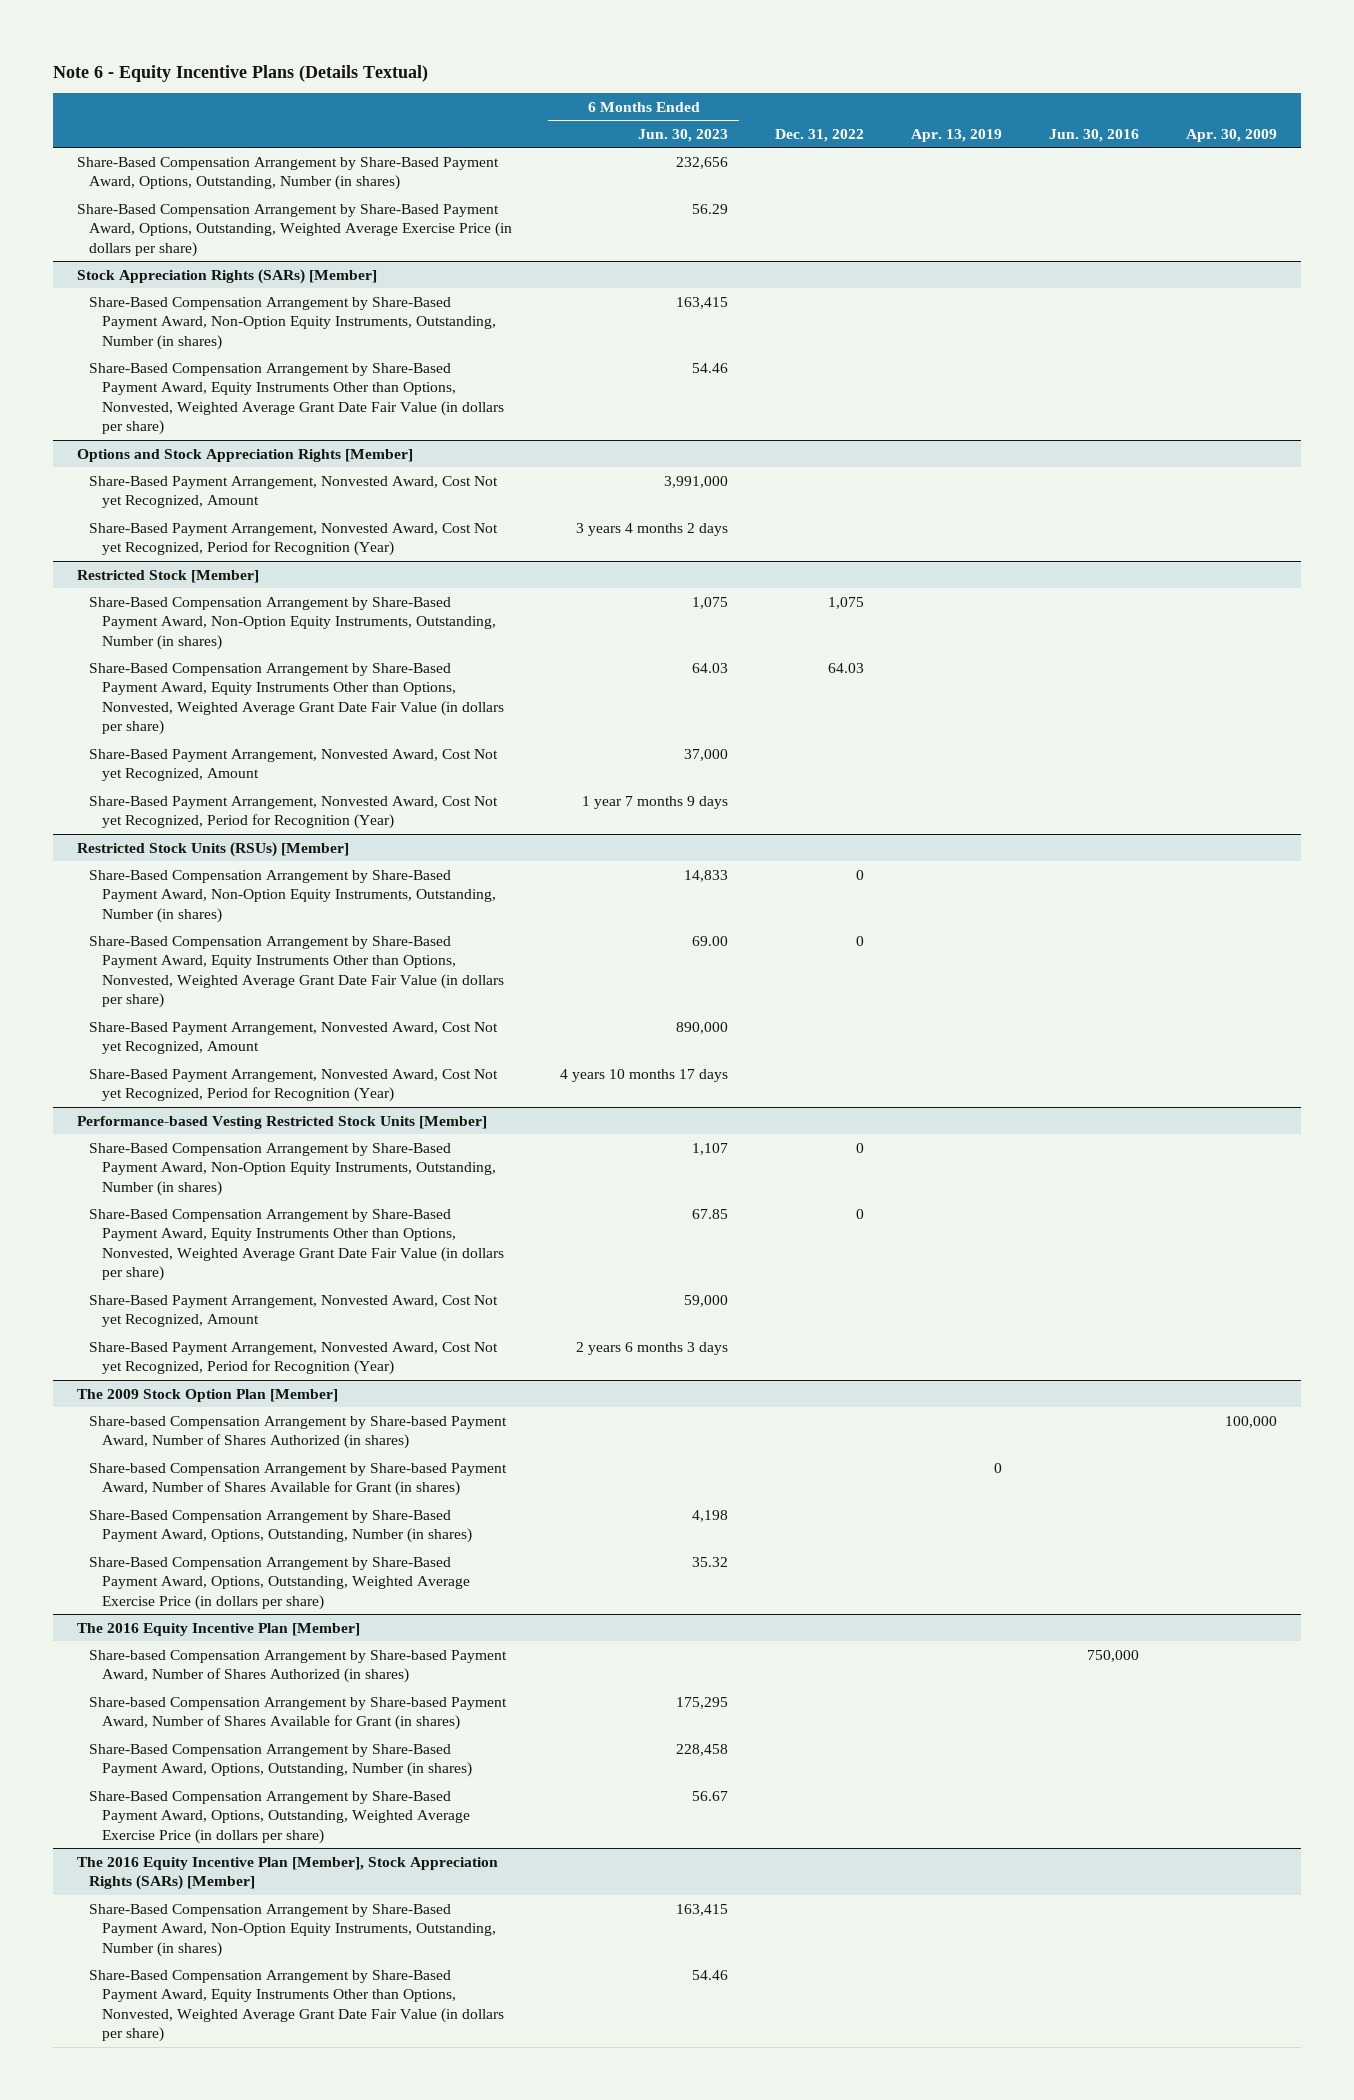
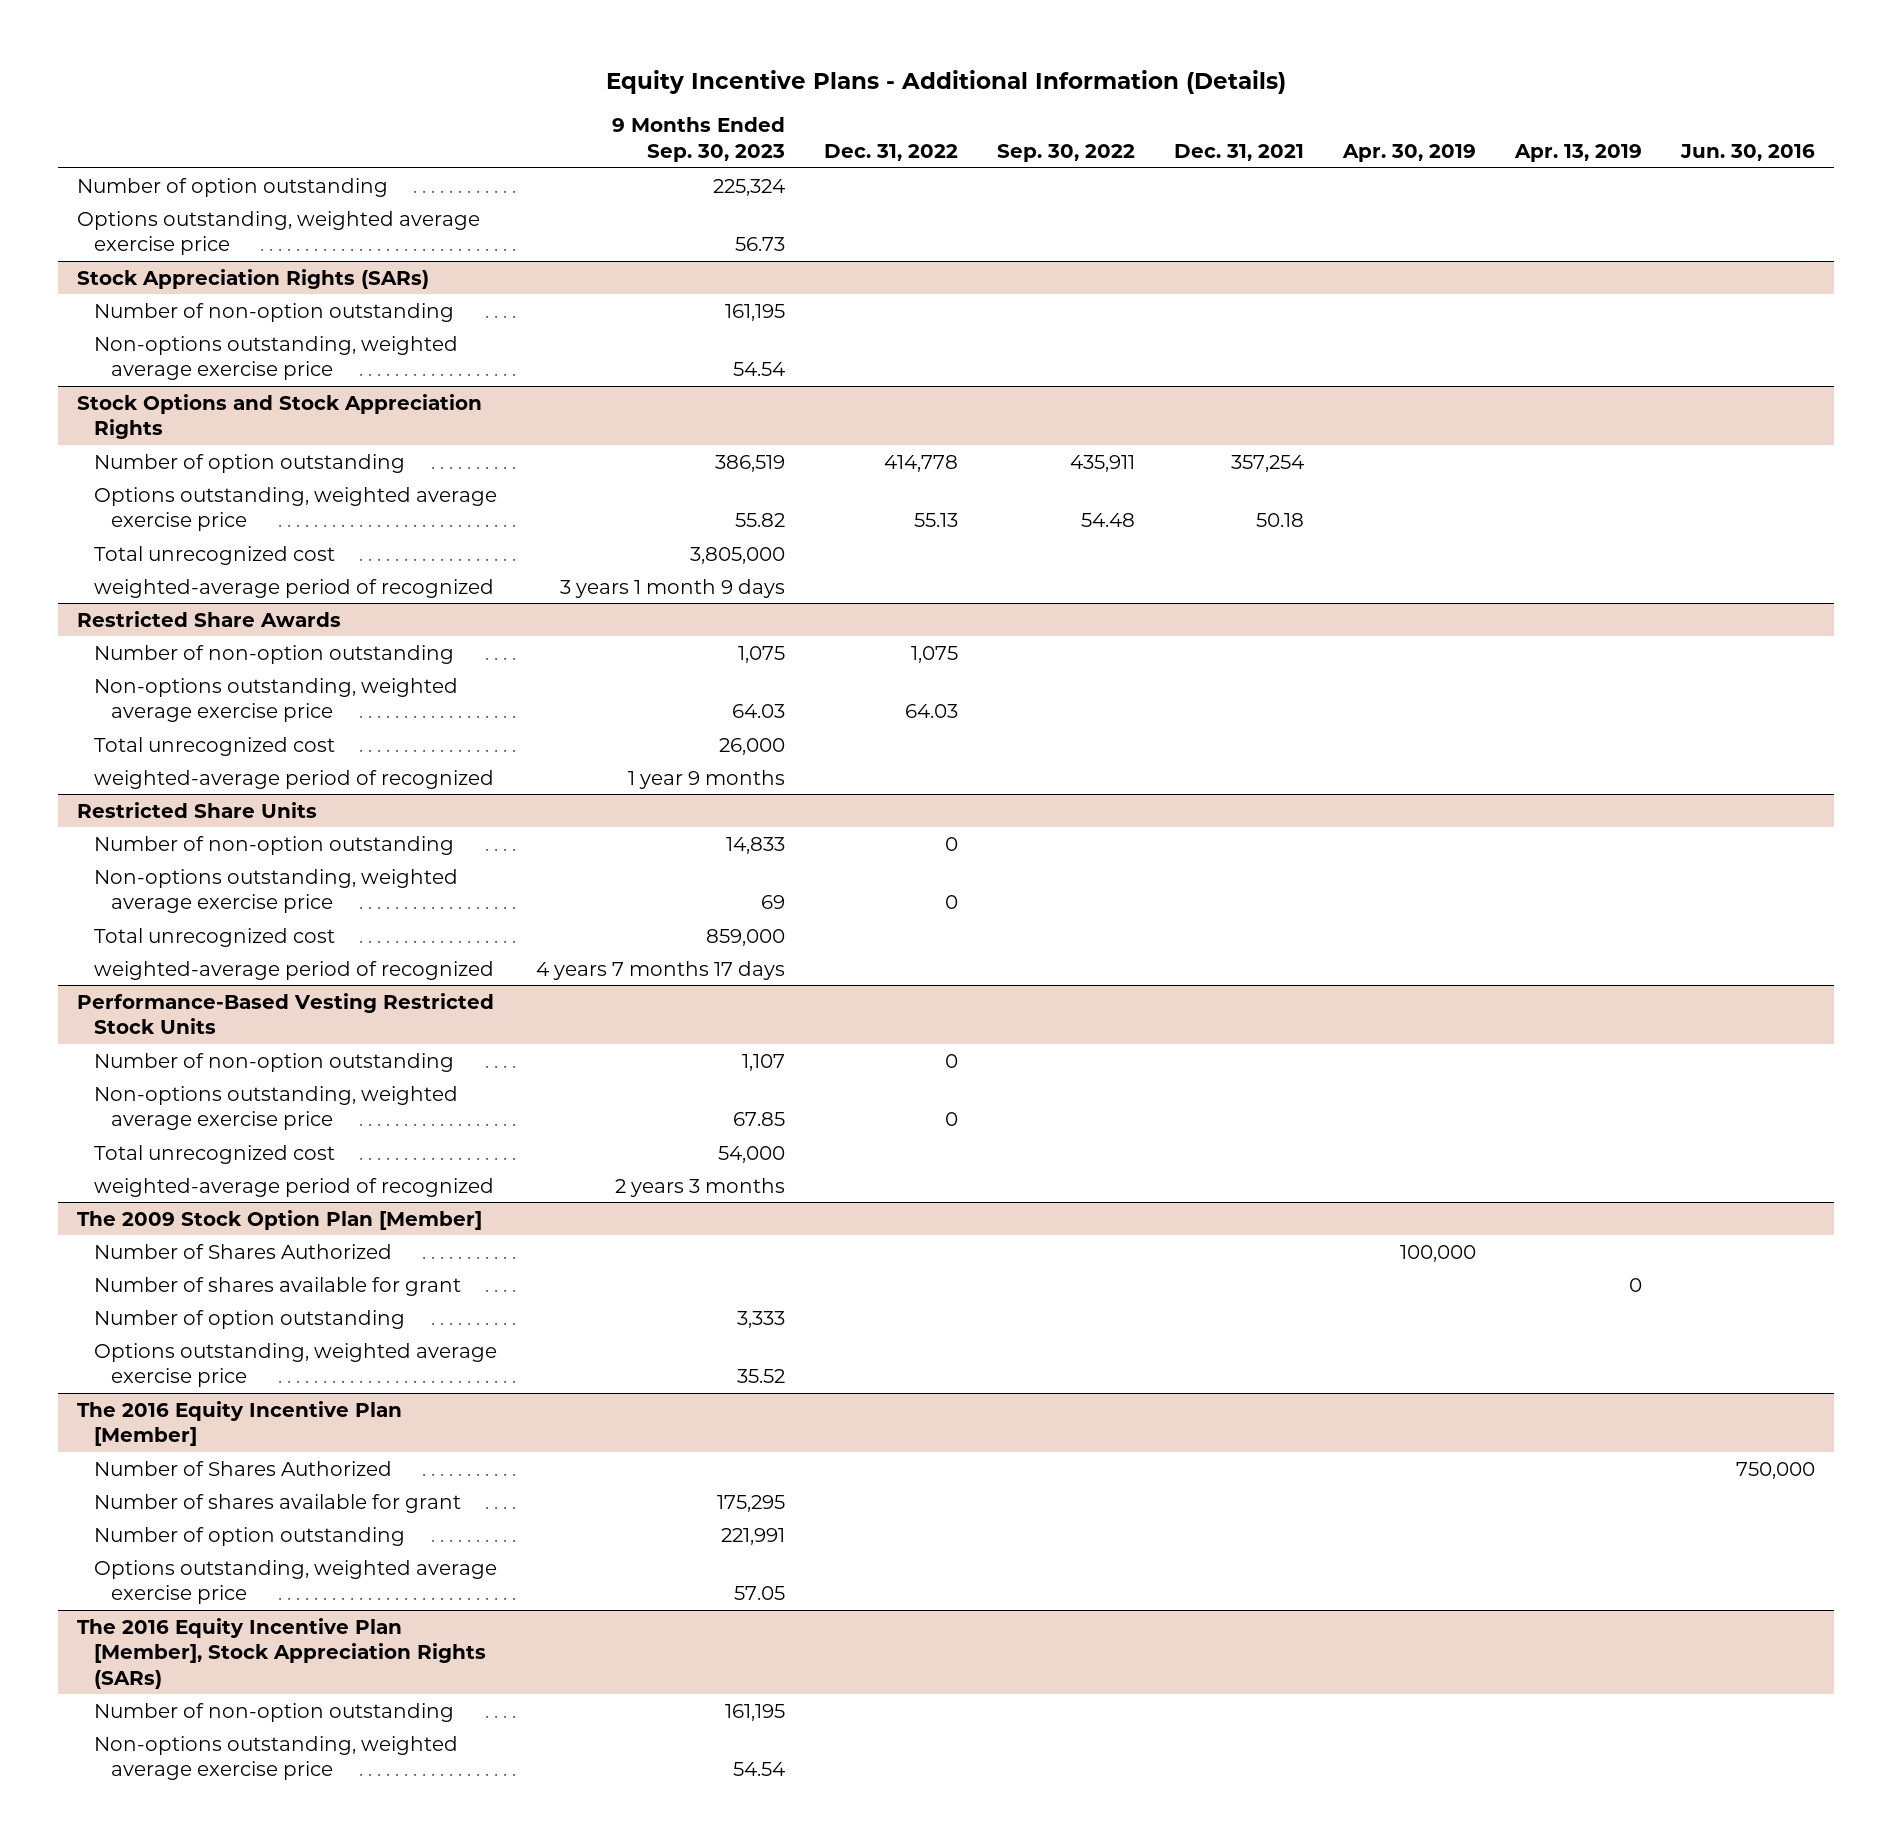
- Note 6 - Equity Incentive Plans (Details Textual)
+ Equity Incentive Plans - Additional Information (Details)
- | 6 Months Ended Jun. 30, 2023 | Dec. 31, 2022 | Apr. 13, 2019 | Jun. 30, 2016 | Apr. 30, 2009
+ | 9 Months Ended Sep. 30, 2023 | Dec. 31, 2022 | Sep. 30, 2022 | Dec. 31, 2021 | Apr. 30, 2019 | Apr. 13, 2019 | Jun. 30, 2016
- Share-Based Compensation Arrangement by Share-Based Payment Award, Options, Outstanding, Number (in shares) | 232,656 | | | |
- Share-Based Compensation Arrangement by Share-Based Payment Award, Options, Outstanding, Weighted Average Exercise Price (in dollars per share) | 56.29 | | | |
- Stock Appreciation Rights (SARs) [Member]
- Share-Based Compensation Arrangement by Share-Based Payment Award, Non-Option Equity Instruments, Outstanding, Number (in shares) | 163,415 | | | |
- Share-Based Compensation Arrangement by Share-Based Payment Award, Equity Instruments Other than Options, Nonvested, Weighted Average Grant Date Fair Value (in dollars per share) | 54.46 | | | |
- Options and Stock Appreciation Rights [Member]
- Share-Based Payment Arrangement, Nonvested Award, Cost Not yet Recognized, Amount | 3,991,000 | | | |
- Share-Based Payment Arrangement, Nonvested Award, Cost Not yet Recognized, Period for Recognition (Year) | 3 years 4 months 2 days | | | |
- Restricted Stock [Member]
- Share-Based Compensation Arrangement by Share-Based Payment Award, Non-Option Equity Instruments, Outstanding, Number (in shares) | 1,075 | 1,075 | | |
- Share-Based Compensation Arrangement by Share-Based Payment Award, Equity Instruments Other than Options, Nonvested, Weighted Average Grant Date Fair Value (in dollars per share) | 64.03 | 64.03 | | |
- Share-Based Payment Arrangement, Nonvested Award, Cost Not yet Recognized, Amount | 37,000 | | | |
- Share-Based Payment Arrangement, Nonvested Award, Cost Not yet Recognized, Period for Recognition (Year) | 1 year 7 months 9 days | | | |
- Restricted Stock Units (RSUs) [Member]
- Share-Based Compensation Arrangement by Share-Based Payment Award, Non-Option Equity Instruments, Outstanding, Number (in shares) | 14,833 | 0 | | |
- Share-Based Compensation Arrangement by Share-Based Payment Award, Equity Instruments Other than Options, Nonvested, Weighted Average Grant Date Fair Value (in dollars per share) | 69.00 | 0 | | |
- Share-Based Payment Arrangement, Nonvested Award, Cost Not yet Recognized, Amount | 890,000 | | | |
- Share-Based Payment Arrangement, Nonvested Award, Cost Not yet Recognized, Period for Recognition (Year) | 4 years 10 months 17 days | | | |
- Performance-based Vesting Restricted Stock Units [Member]
- Share-Based Compensation Arrangement by Share-Based Payment Award, Non-Option Equity Instruments, Outstanding, Number (in shares) | 1,107 | 0 | | |
- Share-Based Compensation Arrangement by Share-Based Payment Award, Equity Instruments Other than Options, Nonvested, Weighted Average Grant Date Fair Value (in dollars per share) | 67.85 | 0 | | |
- Share-Based Payment Arrangement, Nonvested Award, Cost Not yet Recognized, Amount | 59,000 | | | |
- Share-Based Payment Arrangement, Nonvested Award, Cost Not yet Recognized, Period for Recognition (Year) | 2 years 6 months 3 days | | | |
+ Number of option outstanding | 225,324 | | | | | |
+ Options outstanding, weighted average exercise price | 56.73 | | | | | |
+ Stock Appreciation Rights (SARs)
+ Number of non-option outstanding | 161,195 | | | | | |
+ Non-options outstanding, weighted average exercise price | 54.54 | | | | | |
+ Stock Options and Stock Appreciation Rights
+ Number of option outstanding | 386,519 | 414,778 | 435,911 | 357,254 | | |
+ Options outstanding, weighted average exercise price | 55.82 | 55.13 | 54.48 | 50.18 | | |
+ Total unrecognized cost | 3,805,000 | | | | | |
+ weighted-average period of recognized | 3 years 1 month 9 days | | | | | |
+ Restricted Share Awards
+ Number of non-option outstanding | 1,075 | 1,075 | | | | |
+ Non-options outstanding, weighted average exercise price | 64.03 | 64.03 | | | | |
+ Total unrecognized cost | 26,000 | | | | | |
+ weighted-average period of recognized | 1 year 9 months | | | | | |
+ Restricted Share Units
+ Number of non-option outstanding | 14,833 | 0 | | | | |
+ Non-options outstanding, weighted average exercise price | 69 | 0 | | | | |
+ Total unrecognized cost | 859,000 | | | | | |
+ weighted-average period of recognized | 4 years 7 months 17 days | | | | | |
+ Performance-Based Vesting Restricted Stock Units
+ Number of non-option outstanding | 1,107 | 0 | | | | |
+ Non-options outstanding, weighted average exercise price | 67.85 | 0 | | | | |
+ Total unrecognized cost | 54,000 | | | | | |
+ weighted-average period of recognized | 2 years 3 months | | | | | |
@ The 2009 Stock Option Plan [Member]
- Share-based Compensation Arrangement by Share-based Payment Award, Number of Shares Authorized (in shares) | | | | | 100,000
- Share-based Compensation Arrangement by Share-based Payment Award, Number of Shares Available for Grant (in shares) | | | 0 | |
- Share-Based Compensation Arrangement by Share-Based Payment Award, Options, Outstanding, Number (in shares) | 4,198 | | | |
- Share-Based Compensation Arrangement by Share-Based Payment Award, Options, Outstanding, Weighted Average Exercise Price (in dollars per share) | 35.32 | | | |
+ Number of Shares Authorized | | | | | 100,000 | |
+ Number of shares available for grant | | | | | | 0 |
+ Number of option outstanding | 3,333 | | | | | |
+ Options outstanding, weighted average exercise price | 35.52 | | | | | |
@ The 2016 Equity Incentive Plan [Member]
- Share-based Compensation Arrangement by Share-based Payment Award, Number of Shares Authorized (in shares) | | | | 750,000 |
- Share-based Compensation Arrangement by Share-based Payment Award, Number of Shares Available for Grant (in shares) | 175,295 | | | |
- Share-Based Compensation Arrangement by Share-Based Payment Award, Options, Outstanding, Number (in shares) | 228,458 | | | |
- Share-Based Compensation Arrangement by Share-Based Payment Award, Options, Outstanding, Weighted Average Exercise Price (in dollars per share) | 56.67 | | | |
- The 2016 Equity Incentive Plan [Member], Stock Appreciation Rights (SARs) [Member]
- Share-Based Compensation Arrangement by Share-Based Payment Award, Non-Option Equity Instruments, Outstanding, Number (in shares) | 163,415 | | | |
- Share-Based Compensation Arrangement by Share-Based Payment Award, Equity Instruments Other than Options, Nonvested, Weighted Average Grant Date Fair Value (in dollars per share) | 54.46 | | | |
@ The 2016 Equity Incentive Plan [Member]
+ Number of Shares Authorized | | | | | | | 750,000
+ Number of shares available for grant | 175,295 | | | | | |
+ Number of option outstanding | 221,991 | | | | | |
+ Options outstanding, weighted average exercise price | 57.05 | | | | | |
+ The 2016 Equity Incentive Plan [Member], Stock Appreciation Rights (SARs)
+ Number of non-option outstanding | 161,195 | | | | | |
+ Non-options outstanding, weighted average exercise price | 54.54 | | | | | |

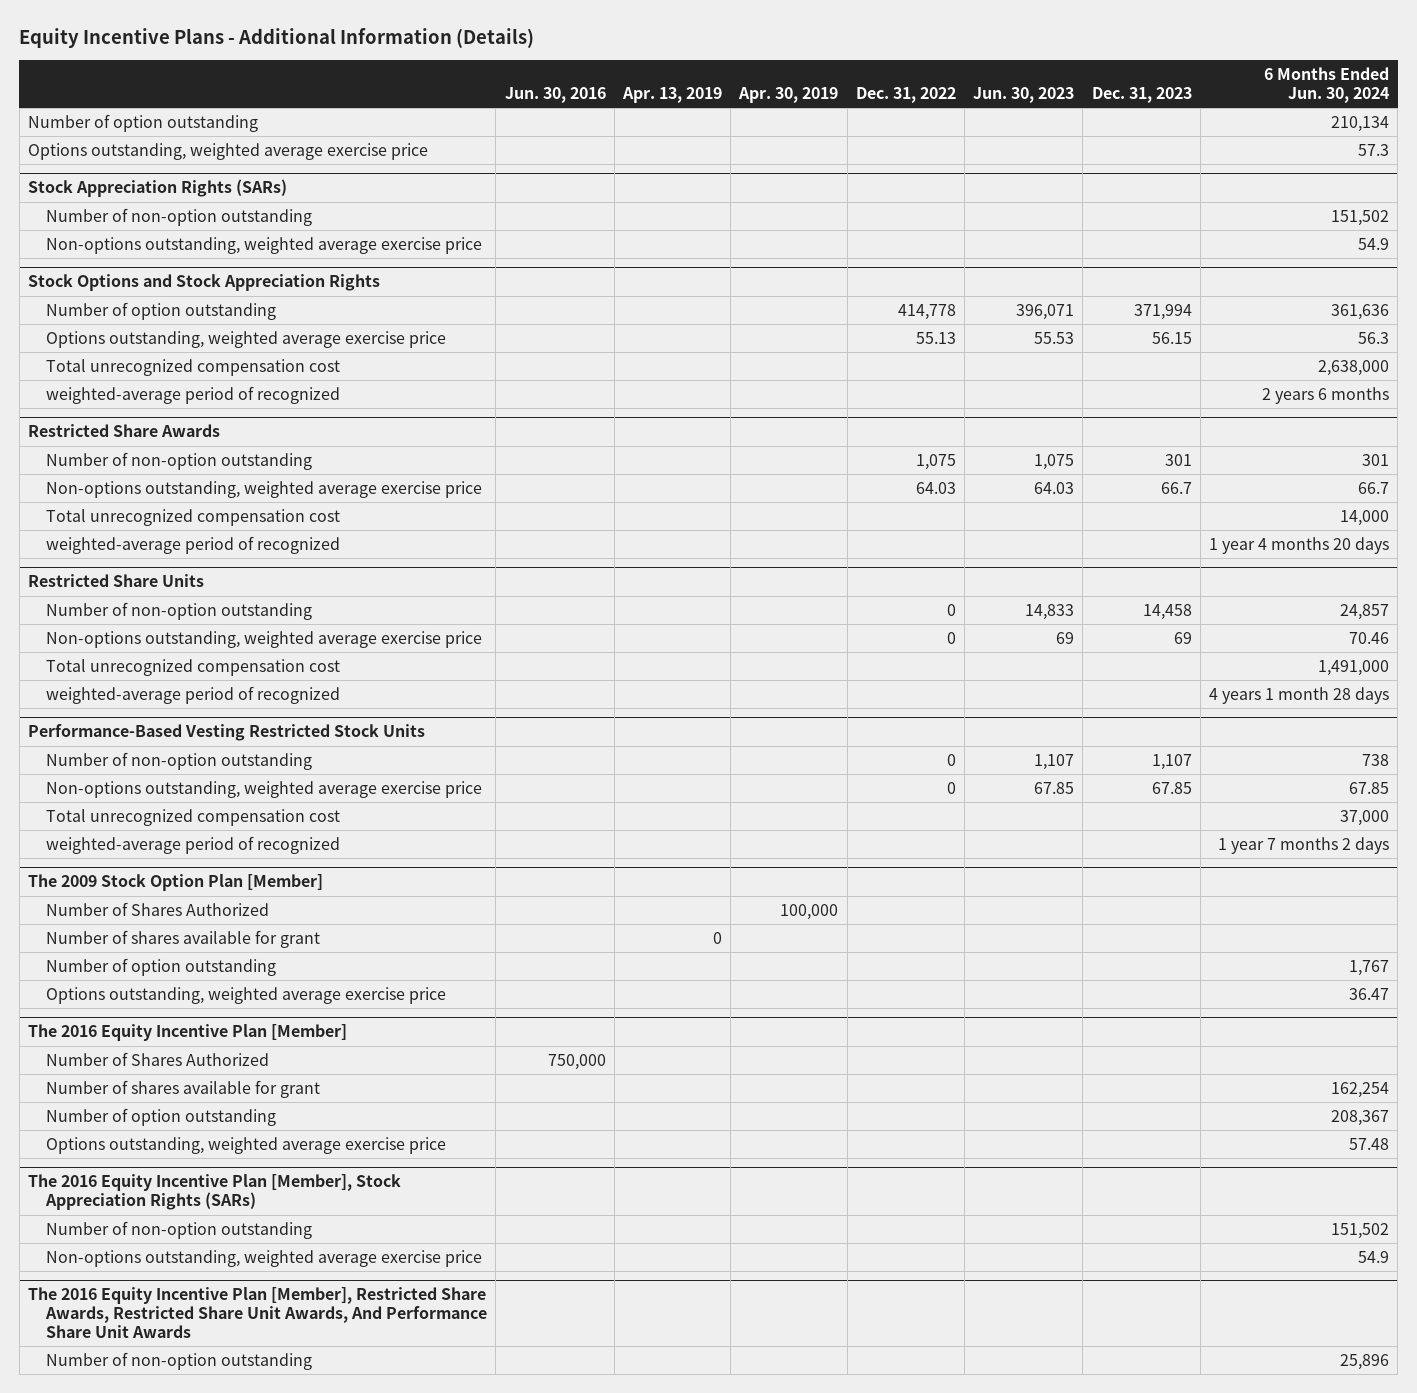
- | 9 Months Ended Sep. 30, 2023 | Dec. 31, 2022 | Sep. 30, 2022 | Dec. 31, 2021 | Apr. 30, 2019 | Apr. 13, 2019 | Jun. 30, 2016
+ | Jun. 30, 2016 | Apr. 13, 2019 | Apr. 30, 2019 | Dec. 31, 2022 | Jun. 30, 2023 | Dec. 31, 2023 | 6 Months Ended Jun. 30, 2024
@ Stock Options and Stock Appreciation Rights
- Total unrecognized cost | 3,805,000 | | | | | |
+ Total unrecognized compensation cost | | | | | | | 2,638,000
@ Restricted Share Awards
- Total unrecognized cost | 26,000 | | | | | |
+ Total unrecognized compensation cost | | | | | | | 14,000
@ Restricted Share Units
- Total unrecognized cost | 859,000 | | | | | |
+ Total unrecognized compensation cost | | | | | | | 1,491,000
@ Performance-Based Vesting Restricted Stock Units
- Total unrecognized cost | 54,000 | | | | | |
+ Total unrecognized compensation cost | | | | | | | 37,000
+ The 2016 Equity Incentive Plan [Member], Restricted Share Awards, Restricted Share Unit Awards, And Performance Share Unit Awards
+ Number of non-option outstanding | | | | | | | 25,896

